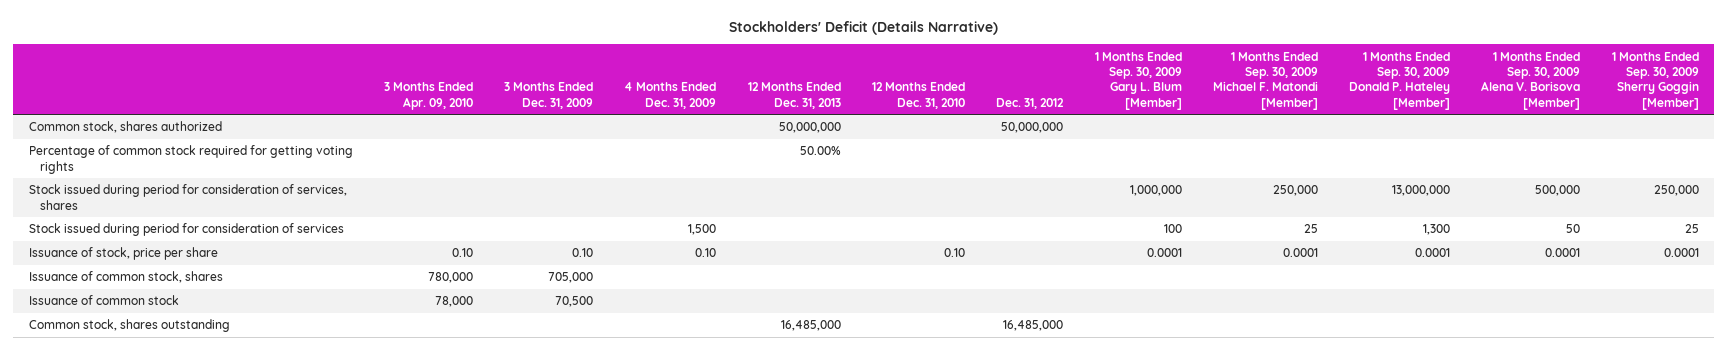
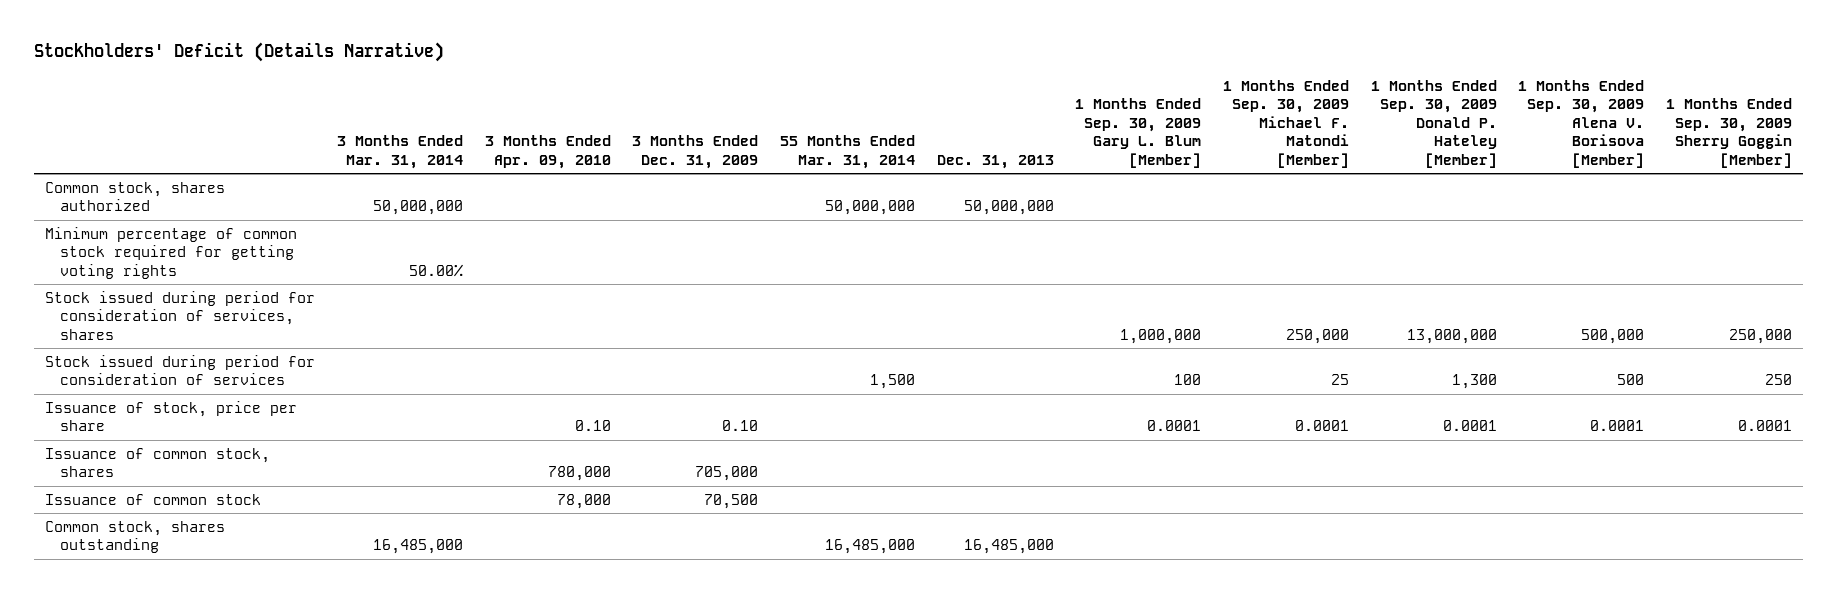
- | 3 Months Ended Apr. 09, 2010 | 3 Months Ended Dec. 31, 2009 | 4 Months Ended Dec. 31, 2009 | 12 Months Ended Dec. 31, 2013 | 12 Months Ended Dec. 31, 2010 | Dec. 31, 2012 | 1 Months Ended Sep. 30, 2009 Gary L. Blum [Member] | 1 Months Ended Sep. 30, 2009 Michael F. Matondi [Member] | 1 Months Ended Sep. 30, 2009 Donald P. Hateley [Member] | 1 Months Ended Sep. 30, 2009 Alena V. Borisova [Member] | 1 Months Ended Sep. 30, 2009 Sherry Goggin [Member]
+ | 3 Months Ended Mar. 31, 2014 | 3 Months Ended Apr. 09, 2010 | 3 Months Ended Dec. 31, 2009 | 55 Months Ended Mar. 31, 2014 | Dec. 31, 2013 | 1 Months Ended Sep. 30, 2009 Gary L. Blum [Member] | 1 Months Ended Sep. 30, 2009 Michael F. Matondi [Member] | 1 Months Ended Sep. 30, 2009 Donald P. Hateley [Member] | 1 Months Ended Sep. 30, 2009 Alena V. Borisova [Member] | 1 Months Ended Sep. 30, 2009 Sherry Goggin [Member]
- Percentage of common stock required for getting voting rights | | | | 50.00% | | | | | | |
+ Minimum percentage of common stock required for getting voting rights | 50.00% | | | | | | | | |
- Stock issued during period for consideration of services | | | 1,500 | | | | 100 | 25 | 1,300 | 50 | 25
+ Stock issued during period for consideration of services | | | | 1,500 | | 100 | 25 | 1,300 | 500 | 250

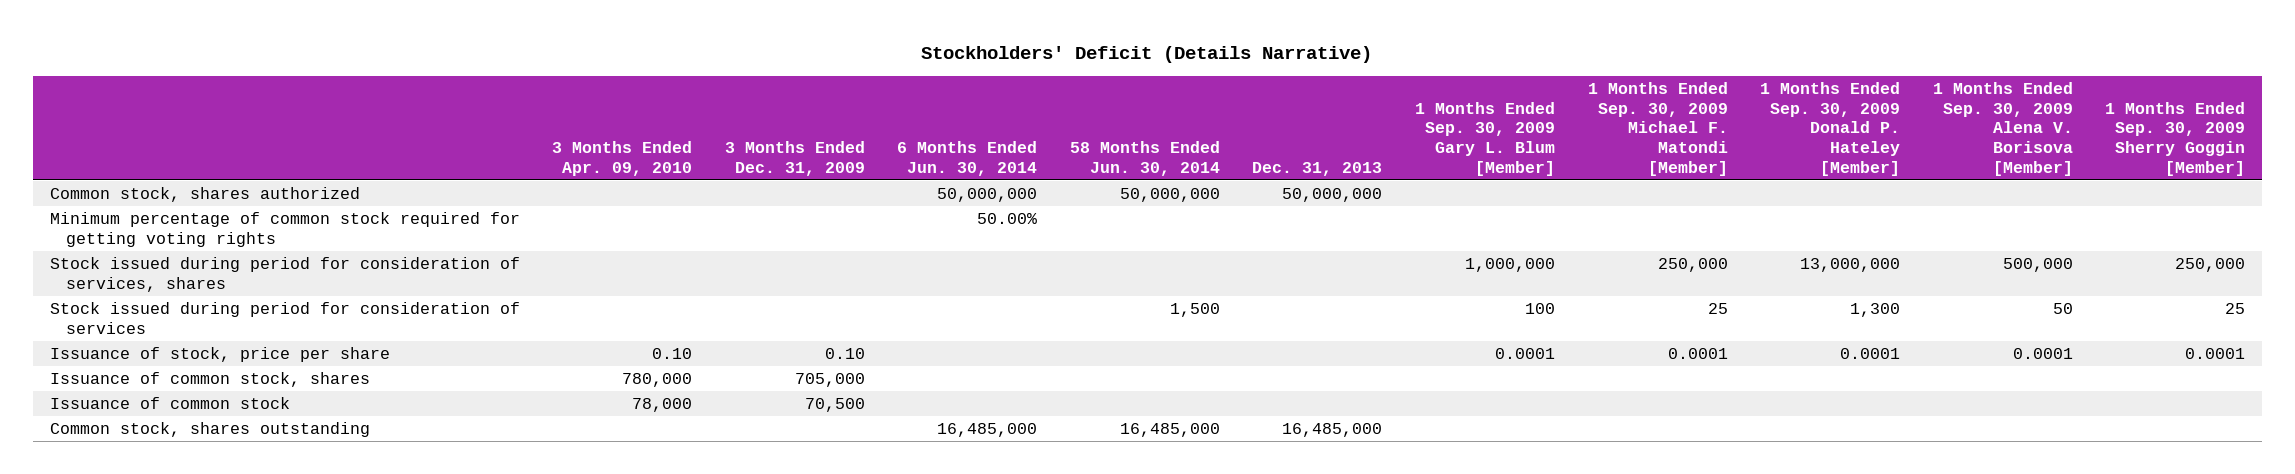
- | 3 Months Ended Mar. 31, 2014 | 3 Months Ended Apr. 09, 2010 | 3 Months Ended Dec. 31, 2009 | 55 Months Ended Mar. 31, 2014 | Dec. 31, 2013 | 1 Months Ended Sep. 30, 2009 Gary L. Blum [Member] | 1 Months Ended Sep. 30, 2009 Michael F. Matondi [Member] | 1 Months Ended Sep. 30, 2009 Donald P. Hateley [Member] | 1 Months Ended Sep. 30, 2009 Alena V. Borisova [Member] | 1 Months Ended Sep. 30, 2009 Sherry Goggin [Member]
+ | 3 Months Ended Apr. 09, 2010 | 3 Months Ended Dec. 31, 2009 | 6 Months Ended Jun. 30, 2014 | 58 Months Ended Jun. 30, 2014 | Dec. 31, 2013 | 1 Months Ended Sep. 30, 2009 Gary L. Blum [Member] | 1 Months Ended Sep. 30, 2009 Michael F. Matondi [Member] | 1 Months Ended Sep. 30, 2009 Donald P. Hateley [Member] | 1 Months Ended Sep. 30, 2009 Alena V. Borisova [Member] | 1 Months Ended Sep. 30, 2009 Sherry Goggin [Member]
- Stock issued during period for consideration of services | | | | 1,500 | | 100 | 25 | 1,300 | 500 | 250
+ Stock issued during period for consideration of services | | | | 1,500 | | 100 | 25 | 1,300 | 50 | 25

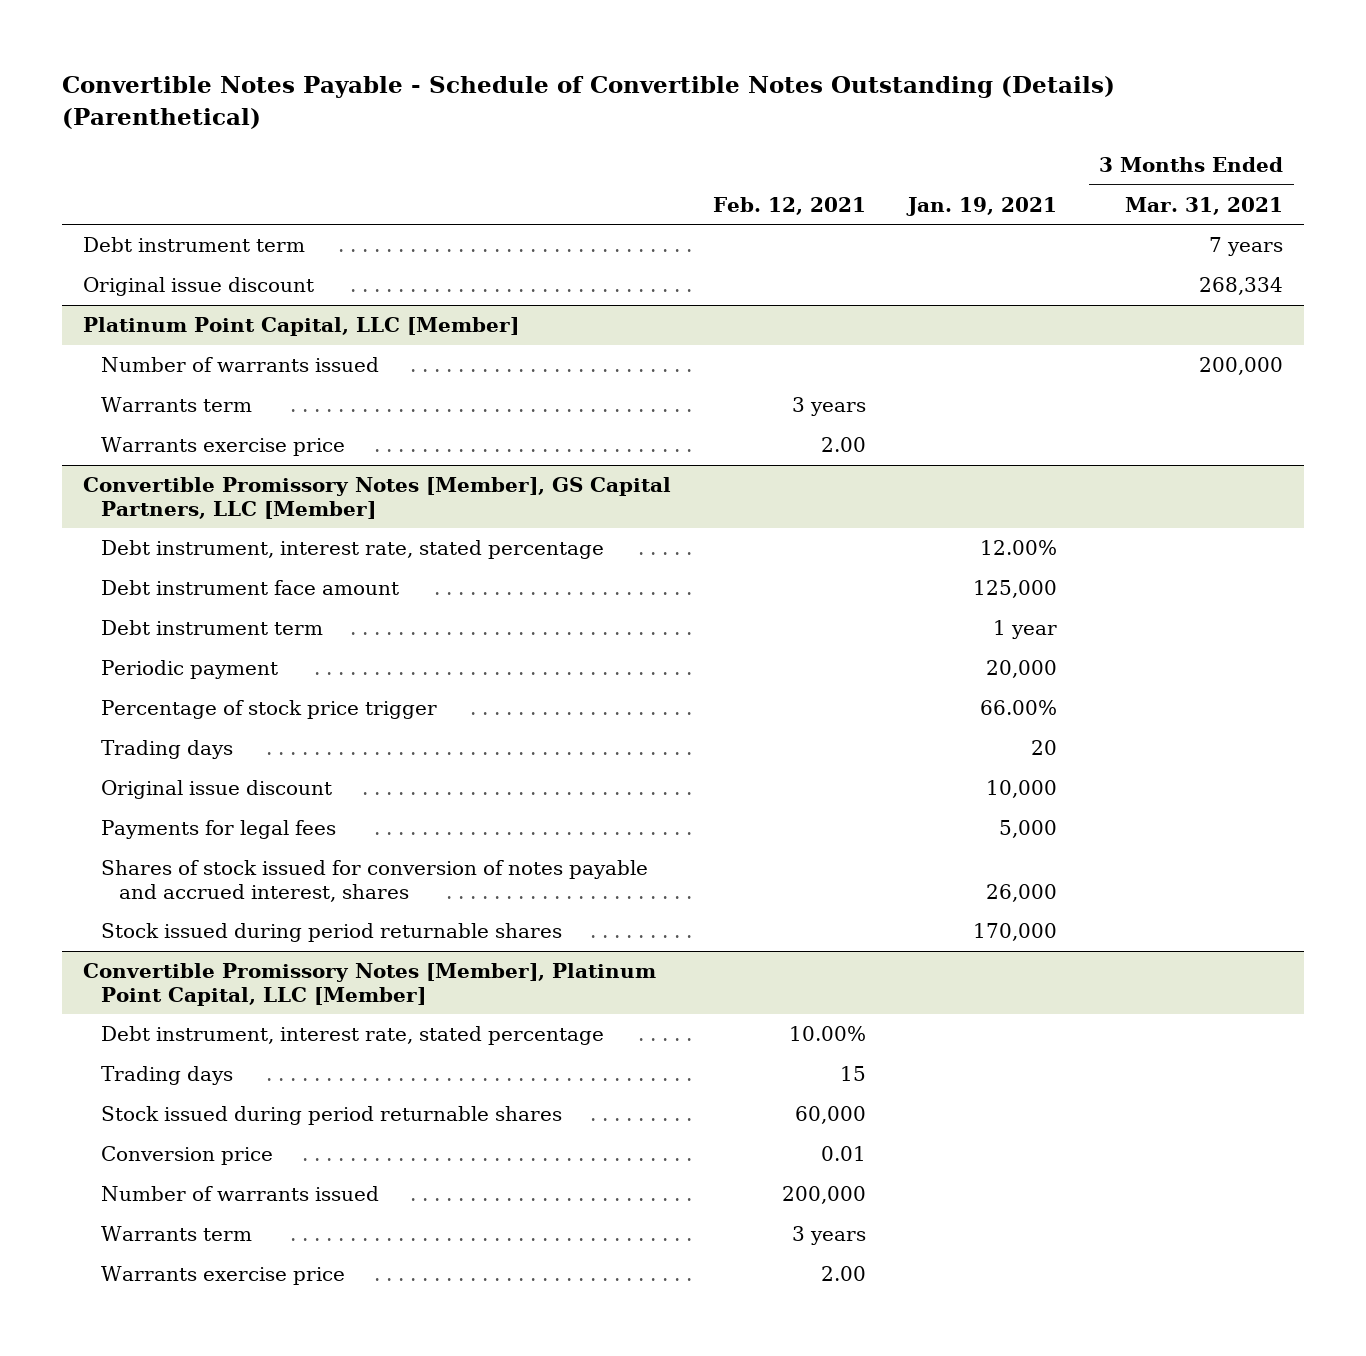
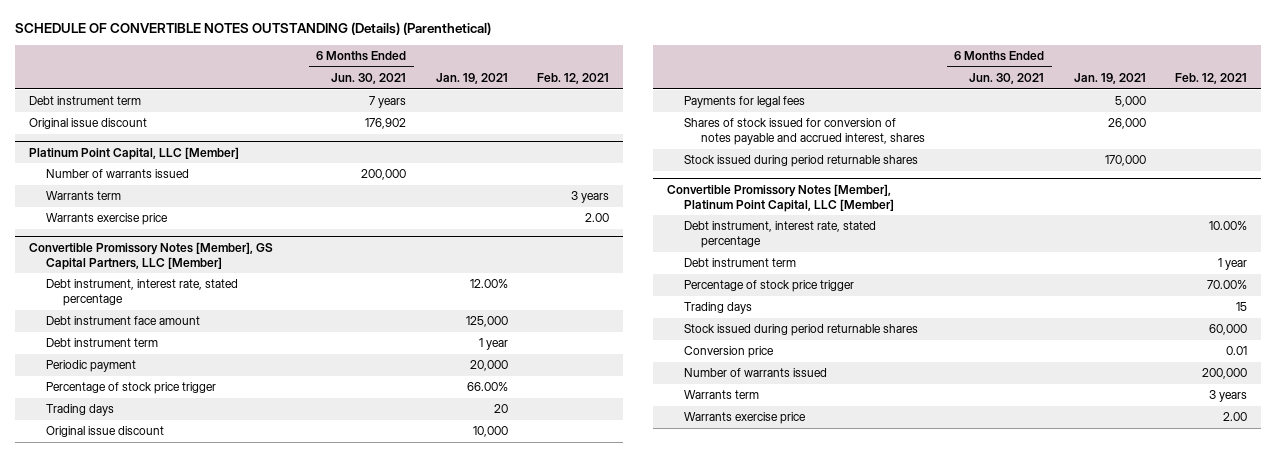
- Convertible Notes Payable - Schedule of Convertible Notes Outstanding (Details) (Parenthetical)
+ SCHEDULE OF CONVERTIBLE NOTES OUTSTANDING (Details) (Parenthetical)
- | Feb. 12, 2021 | Jan. 19, 2021 | 3 Months Ended Mar. 31, 2021
+ | 6 Months Ended Jun. 30, 2021 | Jan. 19, 2021 | Feb. 12, 2021
@ Convertible Promissory Notes [Member], Platinum Point Capital, LLC [Member]
+ Debt instrument term | | | 1 year
+ Percentage of stock price trigger | | | 70.00%

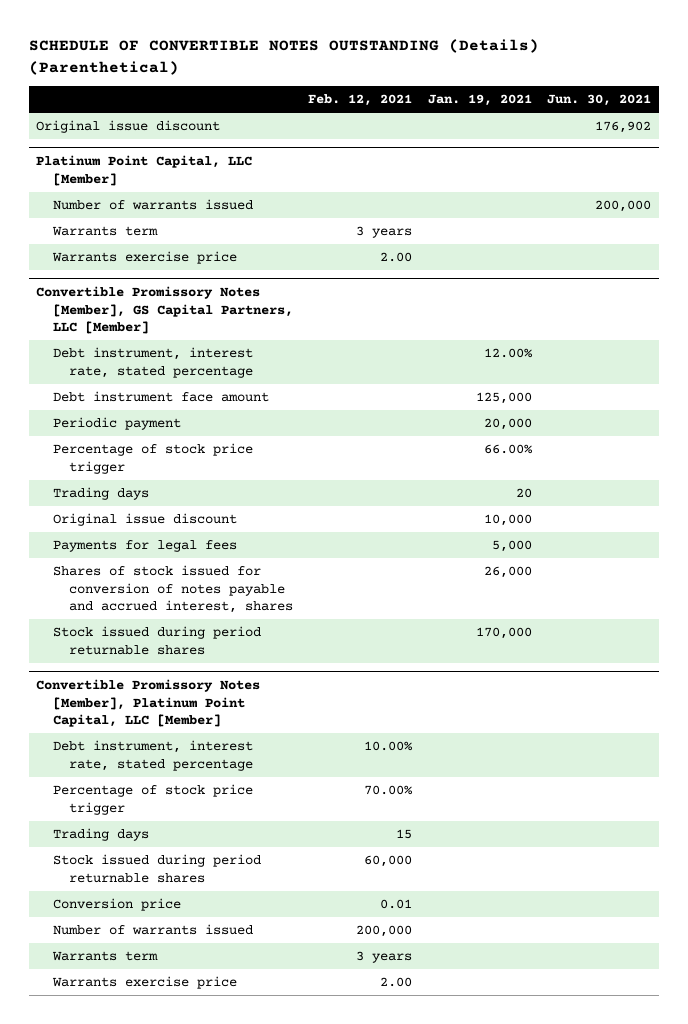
- | 6 Months Ended Jun. 30, 2021 | Jan. 19, 2021 | Feb. 12, 2021
+ | Feb. 12, 2021 | Jan. 19, 2021 | Jun. 30, 2021
- Debt instrument term | 7 years | |
@ Convertible Promissory Notes [Member], GS Capital Partners, LLC [Member]
- Debt instrument term | | 1 year |
@ Convertible Promissory Notes [Member], Platinum Point Capital, LLC [Member]
- Debt instrument term | | | 1 year

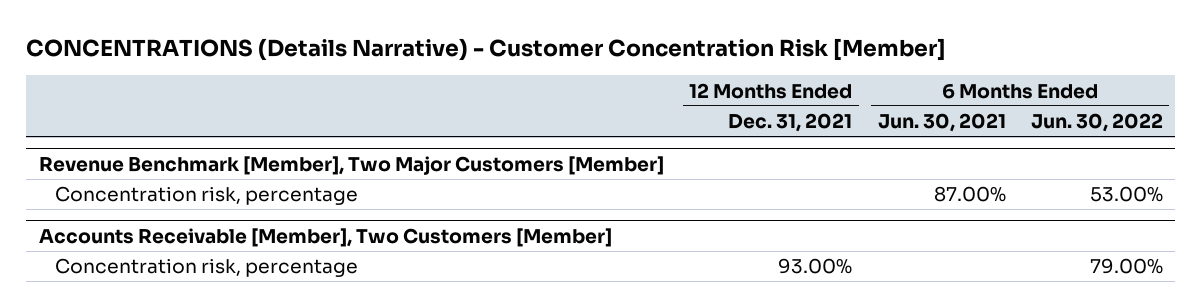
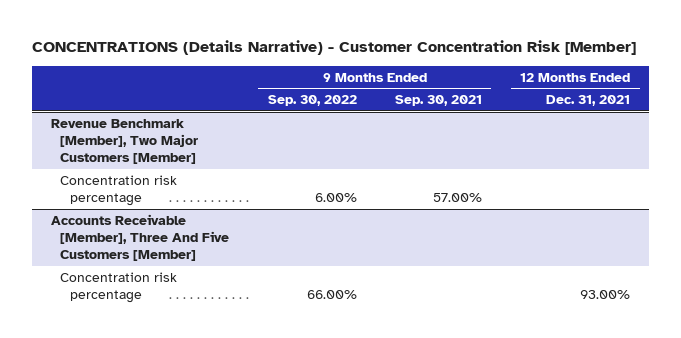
- | 12 Months Ended Dec. 31, 2021 | 6 Months Ended Jun. 30, 2021 | 6 Months Ended Jun. 30, 2022
+ | 9 Months Ended Sep. 30, 2022 | 9 Months Ended Sep. 30, 2021 | 12 Months Ended Dec. 31, 2021
@ Revenue Benchmark [Member], Two Major Customers [Member]
- Concentration risk, percentage | | 87.00% | 53.00%
- Accounts Receivable [Member], Two Customers [Member]
- Concentration risk, percentage | 93.00% | | 79.00%
@ Revenue Benchmark [Member], Two Major Customers [Member]
+ Concentration risk percentage | 6.00% | 57.00% |
+ Accounts Receivable [Member], Three And Five Customers [Member]
+ Concentration risk percentage | 66.00% | | 93.00%

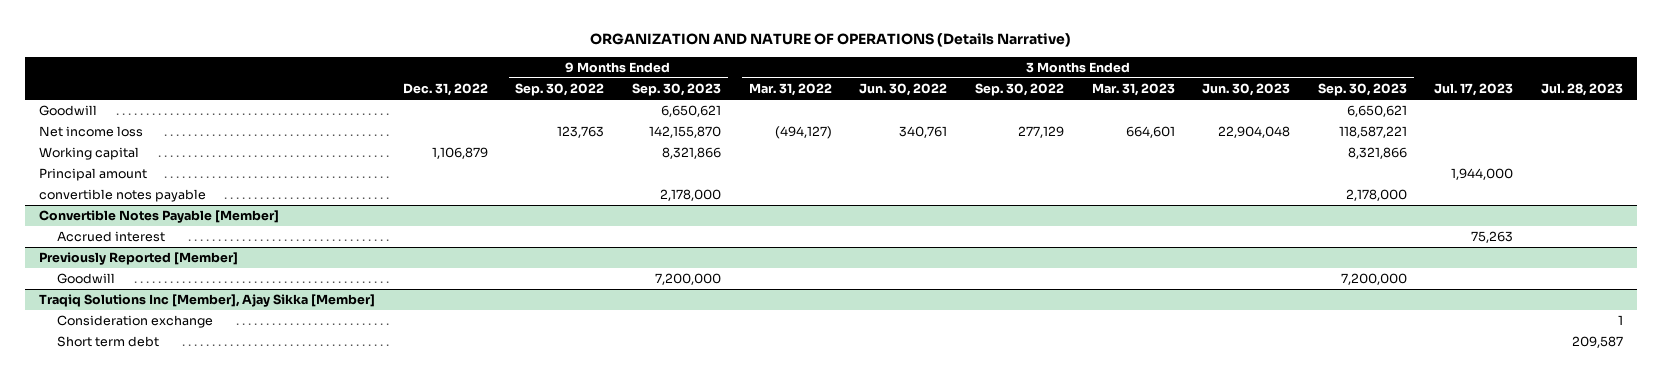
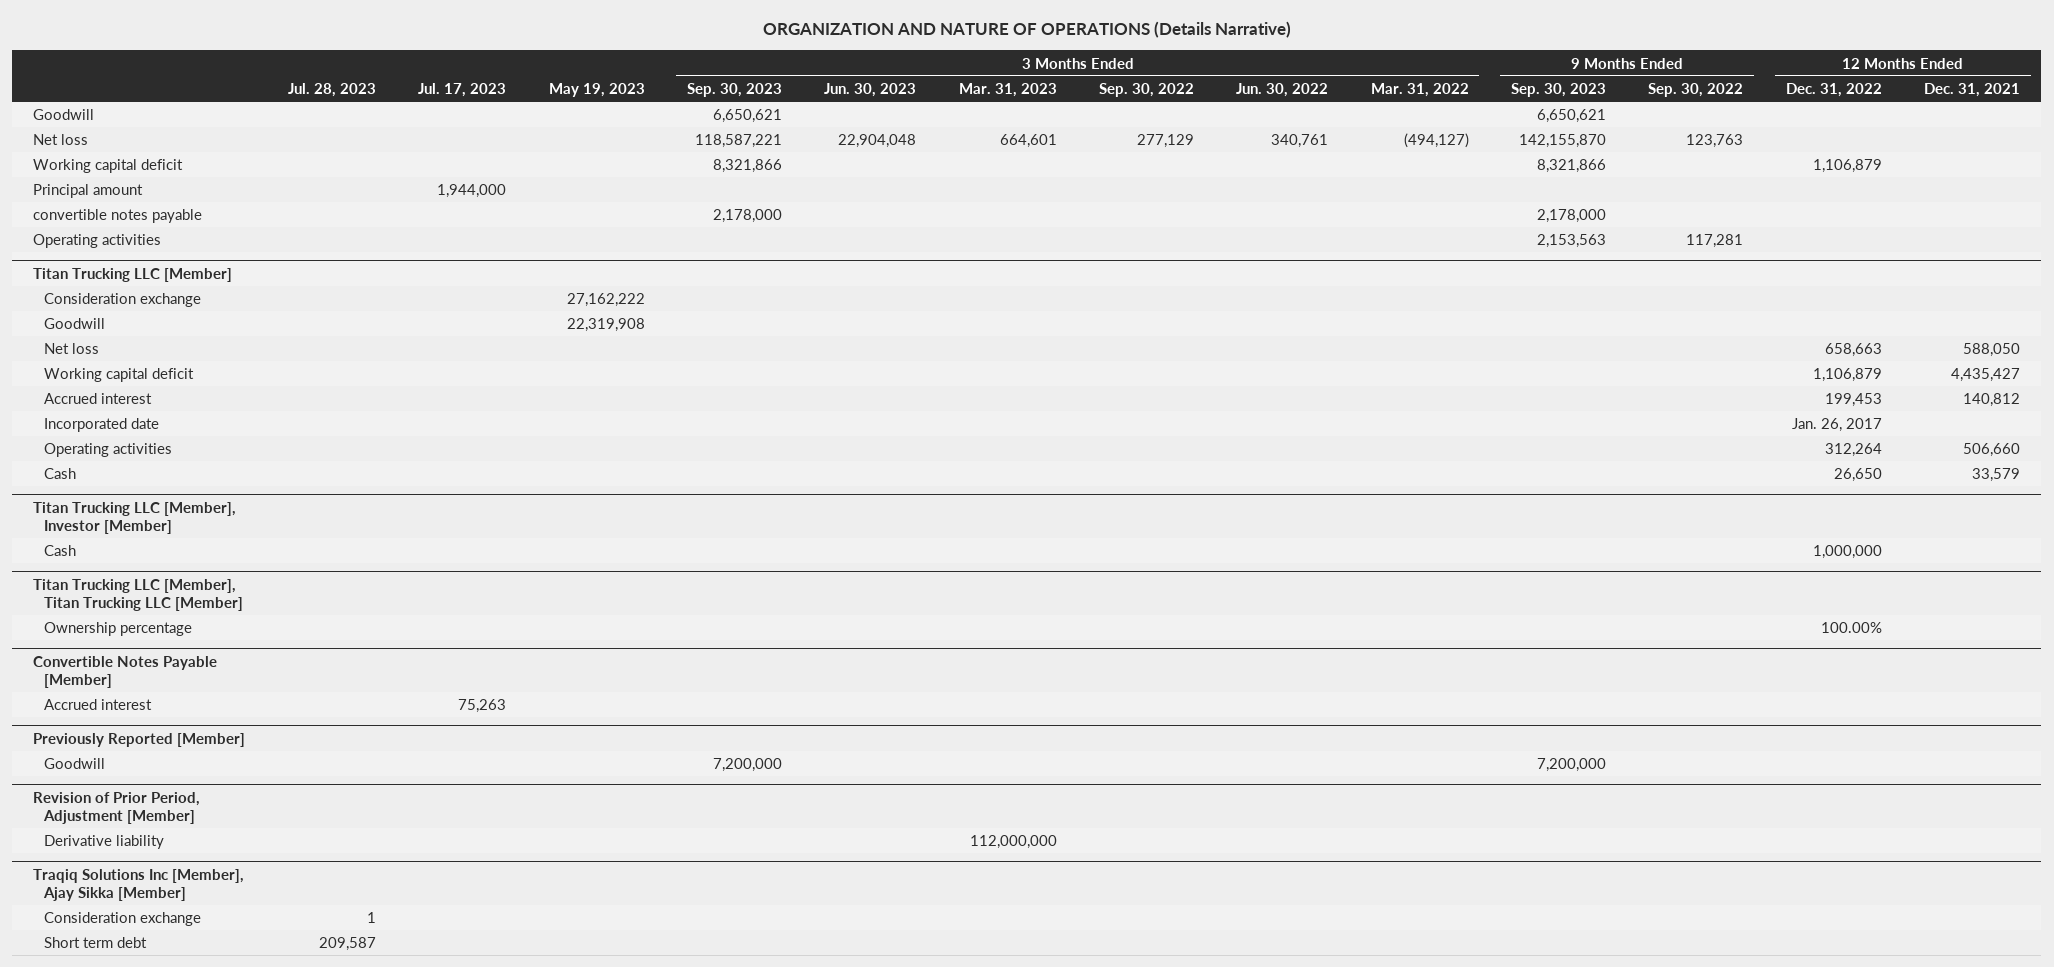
- | Dec. 31, 2022 | 9 Months Ended Sep. 30, 2022 | 9 Months Ended Sep. 30, 2023 | 3 Months Ended Mar. 31, 2022 | 3 Months Ended Jun. 30, 2022 | 3 Months Ended Sep. 30, 2022 | 3 Months Ended Mar. 31, 2023 | 3 Months Ended Jun. 30, 2023 | 3 Months Ended Sep. 30, 2023 | Jul. 17, 2023 | Jul. 28, 2023
+ | Jul. 28, 2023 | Jul. 17, 2023 | May 19, 2023 | 3 Months Ended Sep. 30, 2023 | 3 Months Ended Jun. 30, 2023 | 3 Months Ended Mar. 31, 2023 | 3 Months Ended Sep. 30, 2022 | 3 Months Ended Jun. 30, 2022 | 3 Months Ended Mar. 31, 2022 | 9 Months Ended Sep. 30, 2023 | 9 Months Ended Sep. 30, 2022 | 12 Months Ended Dec. 31, 2022 | 12 Months Ended Dec. 31, 2021
- Net income loss | | 123,763 | 142,155,870 | (494,127) | 340,761 | 277,129 | 664,601 | 22,904,048 | 118,587,221 | |
- Working capital | 1,106,879 | | 8,321,866 | | | | | | 8,321,866 | |
+ Net loss | | | | 118,587,221 | 22,904,048 | 664,601 | 277,129 | 340,761 | (494,127) | 142,155,870 | 123,763 | |
+ Working capital deficit | | | | 8,321,866 | | | | | | 8,321,866 | | 1,106,879 |
+ Operating activities | | | | | | | | | | 2,153,563 | 117,281 | |
+ Titan Trucking LLC [Member]
+ Consideration exchange | | | 27,162,222 | | | | | | | | | |
+ Goodwill | | | 22,319,908 | | | | | | | | | |
+ Net loss | | | | | | | | | | | | 658,663 | 588,050
+ Working capital deficit | | | | | | | | | | | | 1,106,879 | 4,435,427
+ Accrued interest | | | | | | | | | | | | 199,453 | 140,812
+ Incorporated date | | | | | | | | | | | | Jan. 26, 2017 |
+ Operating activities | | | | | | | | | | | | 312,264 | 506,660
+ Cash | | | | | | | | | | | | 26,650 | 33,579
+ Titan Trucking LLC [Member], Investor [Member]
+ Cash | | | | | | | | | | | | 1,000,000 |
+ Titan Trucking LLC [Member], Titan Trucking LLC [Member]
+ Ownership percentage | | | | | | | | | | | | 100.00% |
+ Revision of Prior Period, Adjustment [Member]
+ Derivative liability | | | | | | 112,000,000 | | | | | | |

